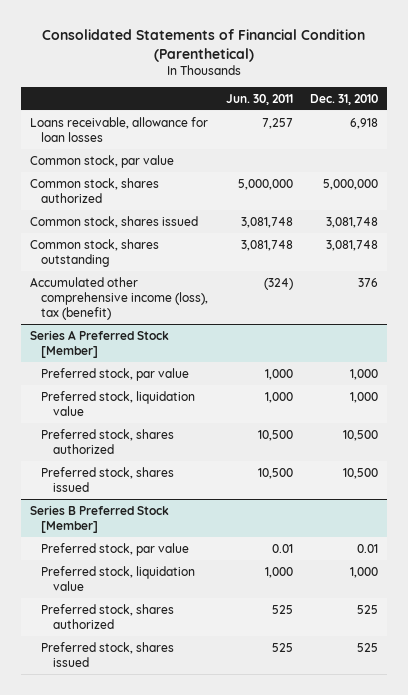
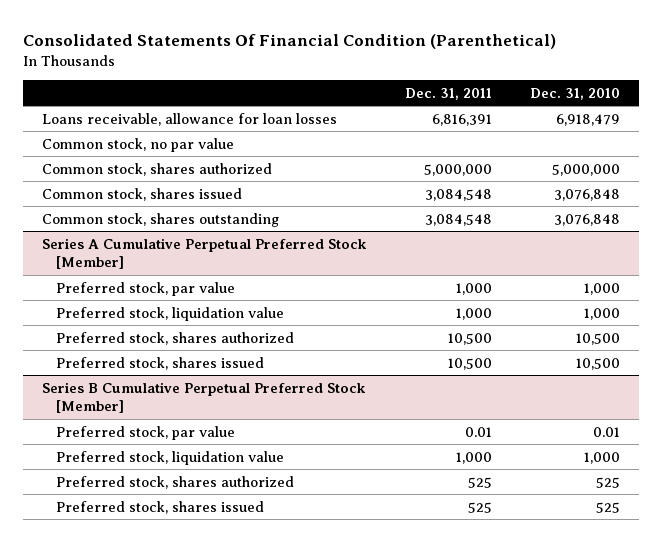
- Consolidated Statements of Financial Condition (Parenthetical)
+ Consolidated Statements Of Financial Condition (Parenthetical)
- | Jun. 30, 2011 | Dec. 31, 2010
+ | Dec. 31, 2011 | Dec. 31, 2010
- Loans receivable, allowance for loan losses | 7,257 | 6,918
- Common stock, par value
+ Loans receivable, allowance for loan losses | 6,816,391 | 6,918,479
+ Common stock, no par value
- Common stock, shares issued | 3,081,748 | 3,081,748
- Common stock, shares outstanding | 3,081,748 | 3,081,748
- Accumulated other comprehensive income (loss), tax (benefit) | (324) | 376
- Series A Preferred Stock [Member]
+ Common stock, shares issued | 3,084,548 | 3,076,848
+ Common stock, shares outstanding | 3,084,548 | 3,076,848
+ Series A Cumulative Perpetual Preferred Stock [Member]
- Series B Preferred Stock [Member]
+ Series B Cumulative Perpetual Preferred Stock [Member]

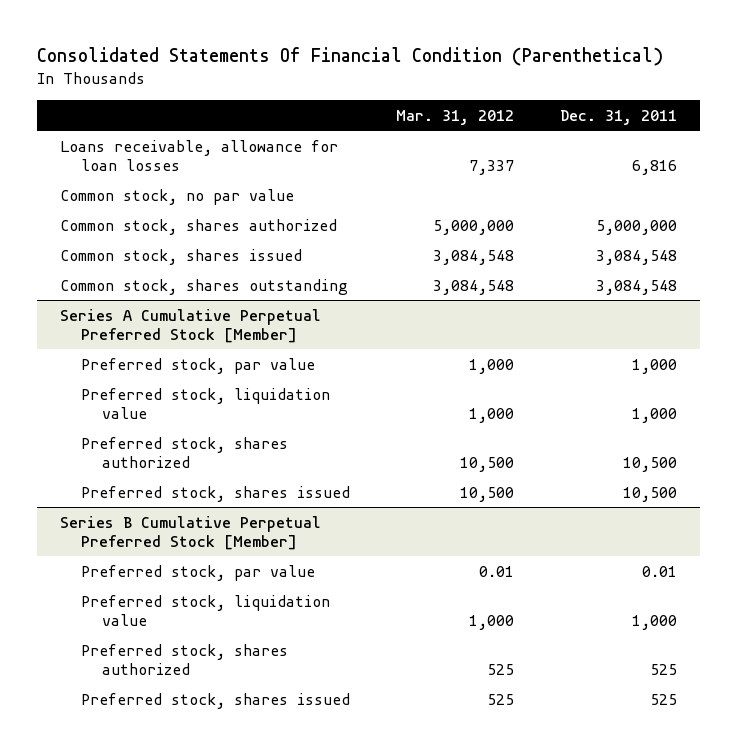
- | Dec. 31, 2011 | Dec. 31, 2010
+ | Mar. 31, 2012 | Dec. 31, 2011
- Loans receivable, allowance for loan losses | 6,816,391 | 6,918,479
+ Loans receivable, allowance for loan losses | 7,337 | 6,816

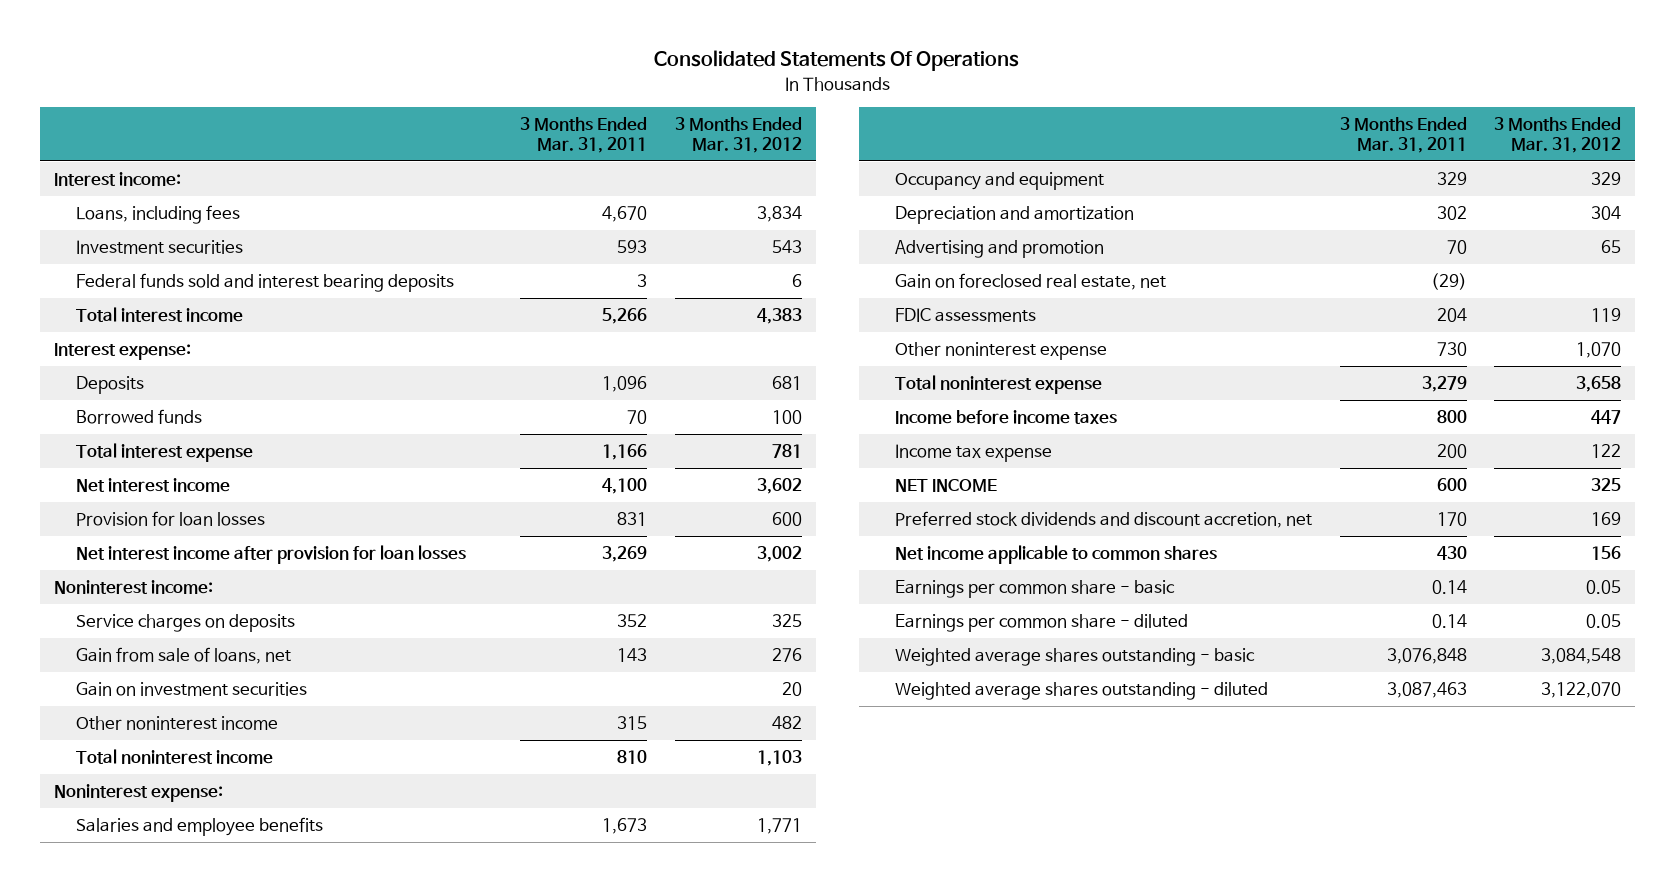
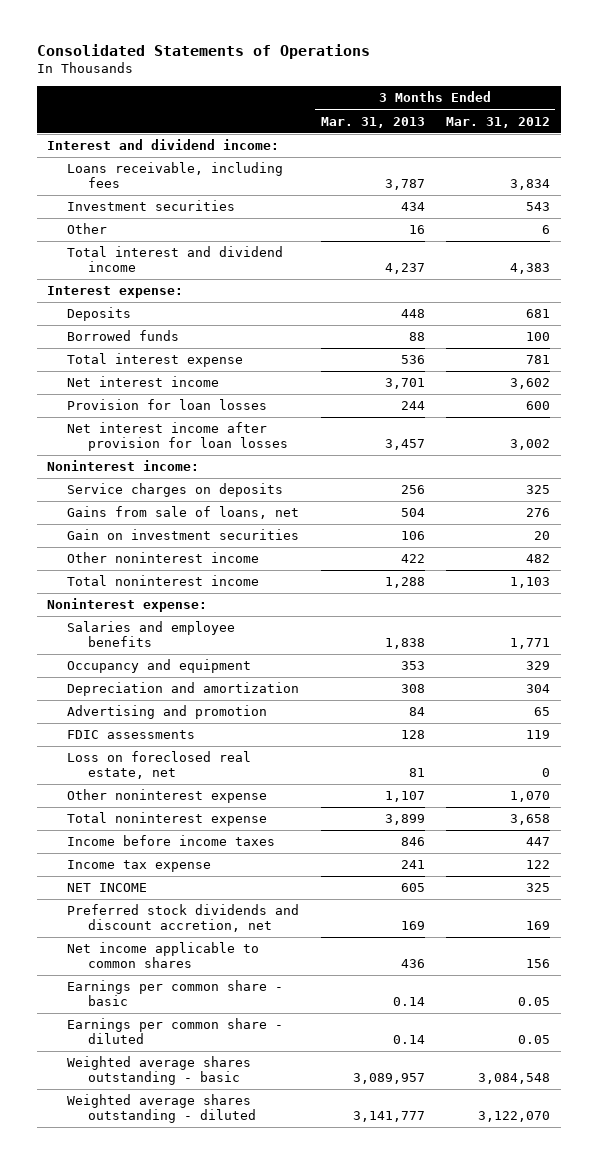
- Consolidated Statements Of Operations
+ Consolidated Statements of Operations
- | 3 Months Ended Mar. 31, 2011 | 3 Months Ended Mar. 31, 2012
+ | 3 Months Ended Mar. 31, 2013 | 3 Months Ended Mar. 31, 2012
- Interest income:
- Loans, including fees | 4,670 | 3,834
+ Interest and dividend income:
+ Loans receivable, including fees | 3,787 | 3,834
- Federal funds sold and interest bearing deposits | 3 | 6
- Total interest income | 5,266 | 4,383
+ Other | 16 | 6
+ Total interest and dividend income | 4,237 | 4,383
- Gain from sale of loans, net | 143 | 276
+ Gains from sale of loans, net | 504 | 276
- Gain on foreclosed real estate, net | (29) |
+ Loss on foreclosed real estate, net | 81 | 0

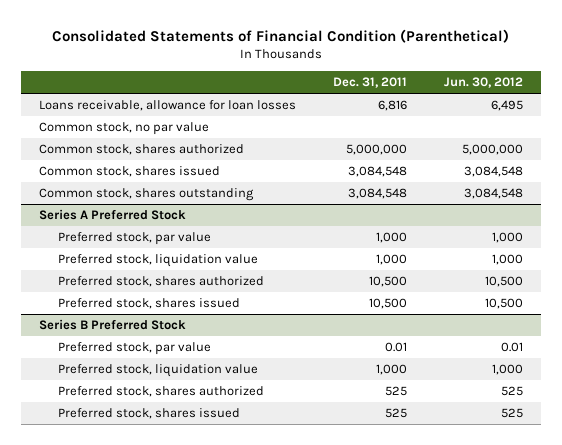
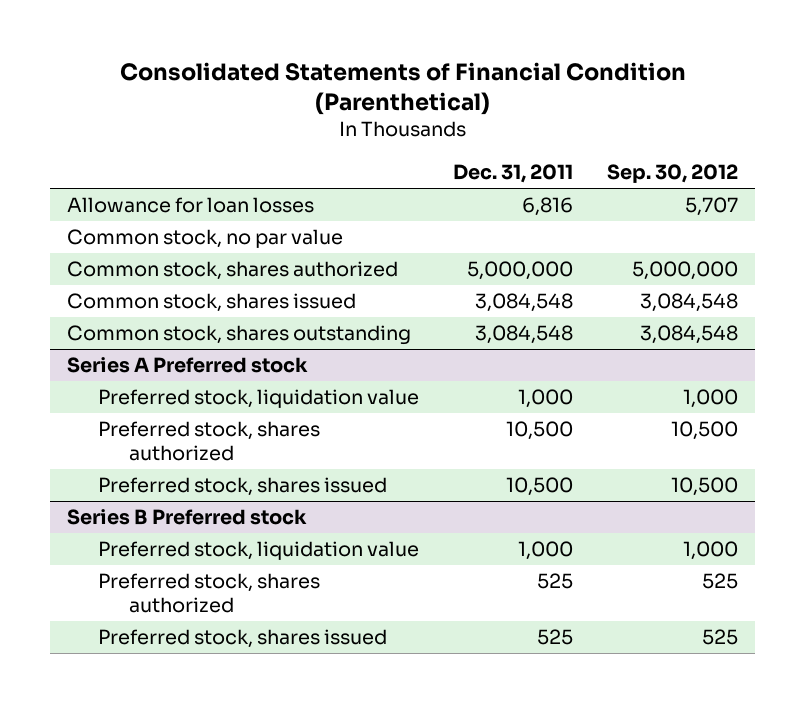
- | Dec. 31, 2011 | Jun. 30, 2012
+ | Dec. 31, 2011 | Sep. 30, 2012
- Loans receivable, allowance for loan losses | 6,816 | 6,495
+ Allowance for loan losses | 6,816 | 5,707
- Series A Preferred Stock
- Preferred stock, par value | 1,000 | 1,000
+ Series A Preferred stock
- Series B Preferred Stock
- Preferred stock, par value | 0.01 | 0.01
+ Series B Preferred stock

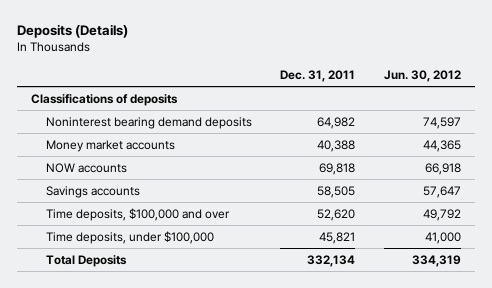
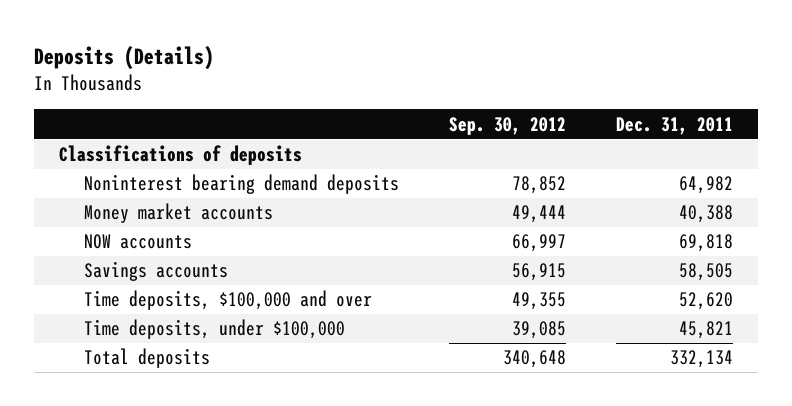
- | Dec. 31, 2011 | Jun. 30, 2012
+ | Sep. 30, 2012 | Dec. 31, 2011
- Total Deposits | 332,134 | 334,319
+ Total deposits | 340,648 | 332,134

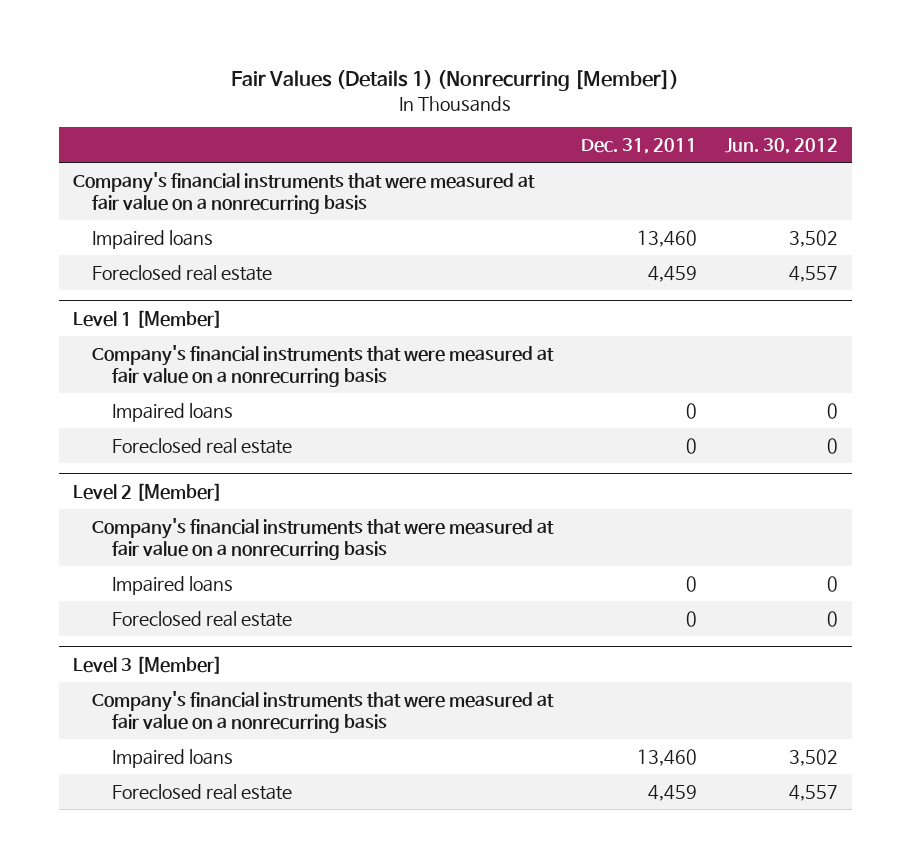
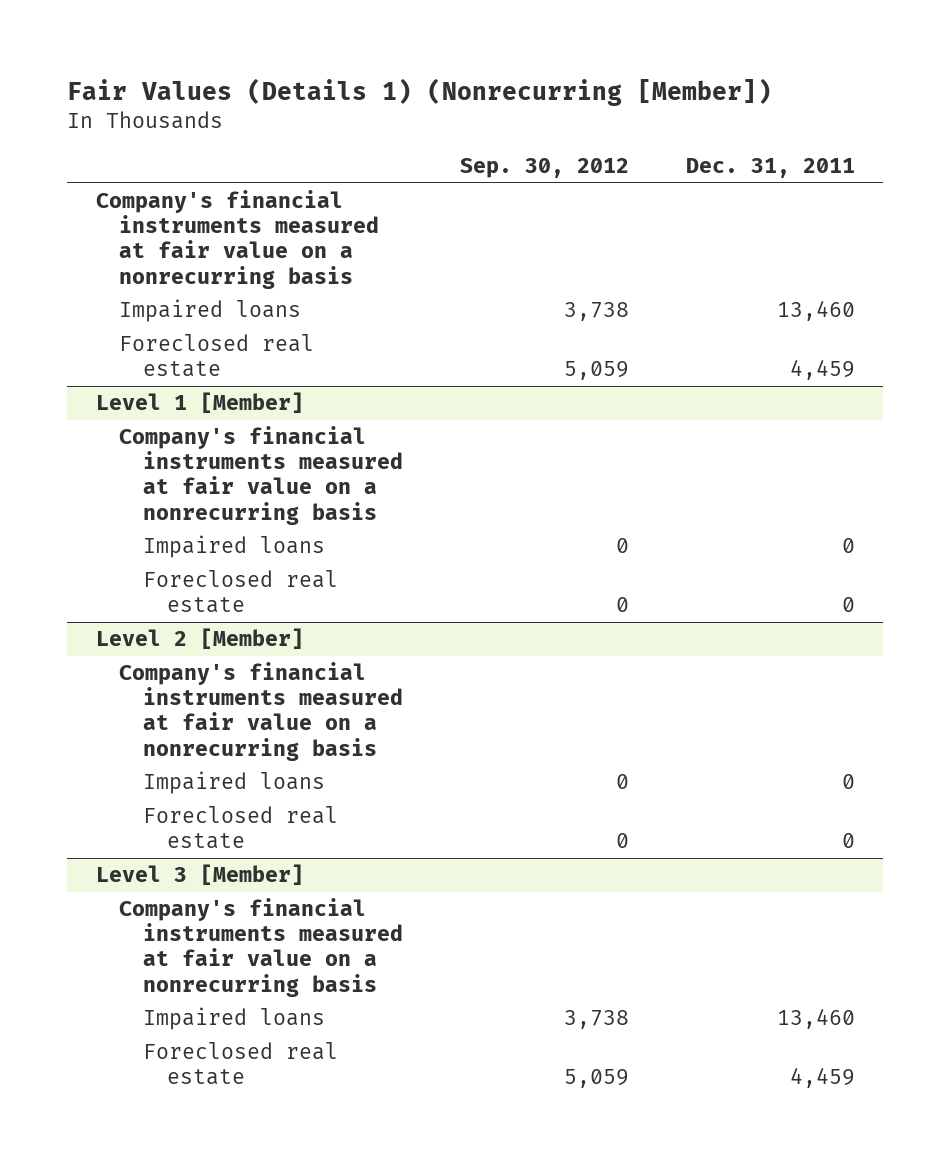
- | Dec. 31, 2011 | Jun. 30, 2012
+ | Sep. 30, 2012 | Dec. 31, 2011
- Company's financial instruments that were measured at fair value on a nonrecurring basis
+ Company's financial instruments measured at fair value on a nonrecurring basis
@ Level 1 [Member]
- Company's financial instruments that were measured at fair value on a nonrecurring basis
+ Company's financial instruments measured at fair value on a nonrecurring basis
@ Level 2 [Member]
- Company's financial instruments that were measured at fair value on a nonrecurring basis
+ Company's financial instruments measured at fair value on a nonrecurring basis
@ Level 3 [Member]
- Company's financial instruments that were measured at fair value on a nonrecurring basis
+ Company's financial instruments measured at fair value on a nonrecurring basis

